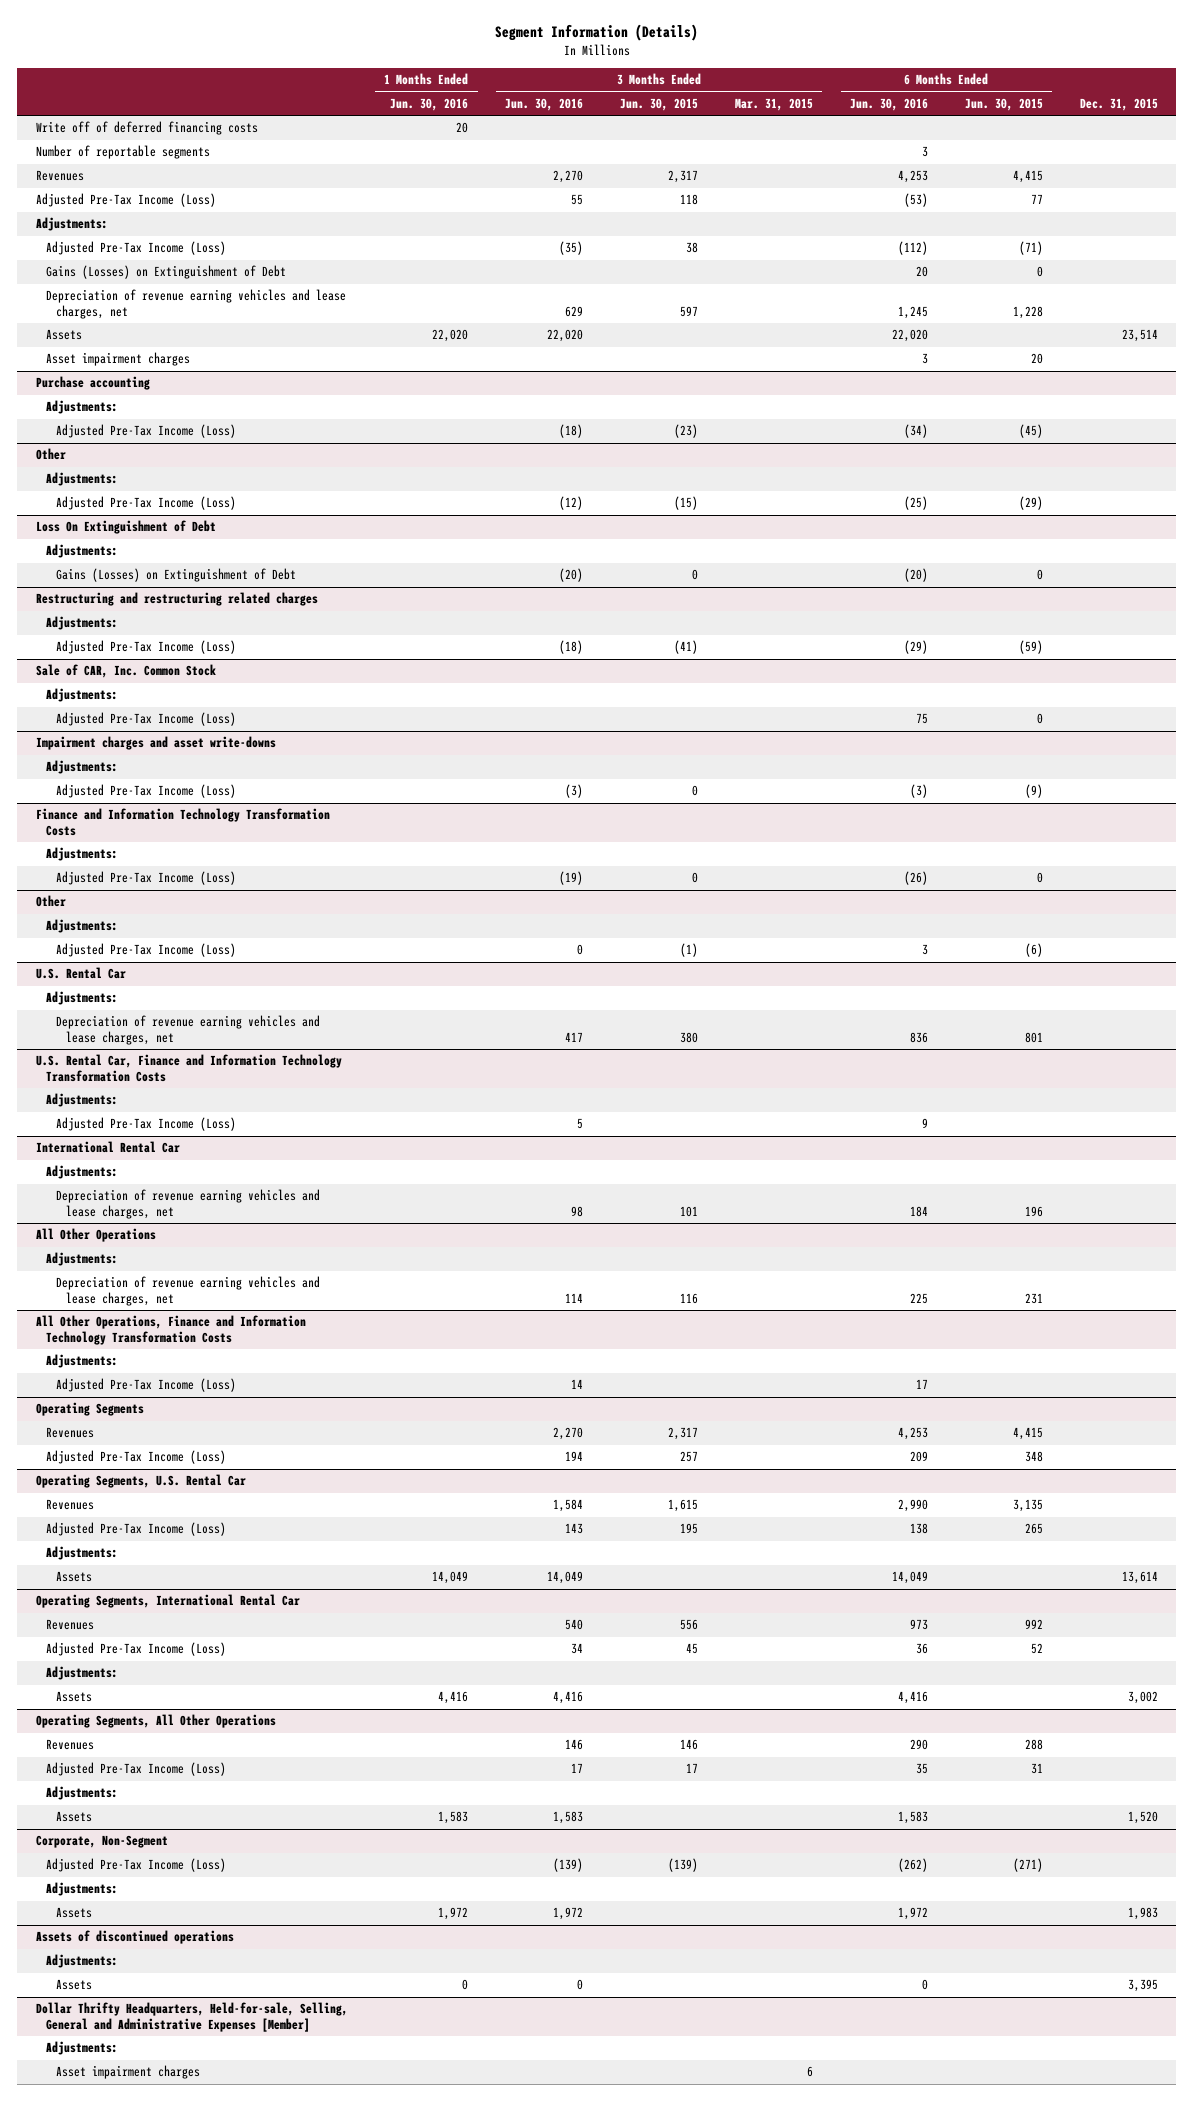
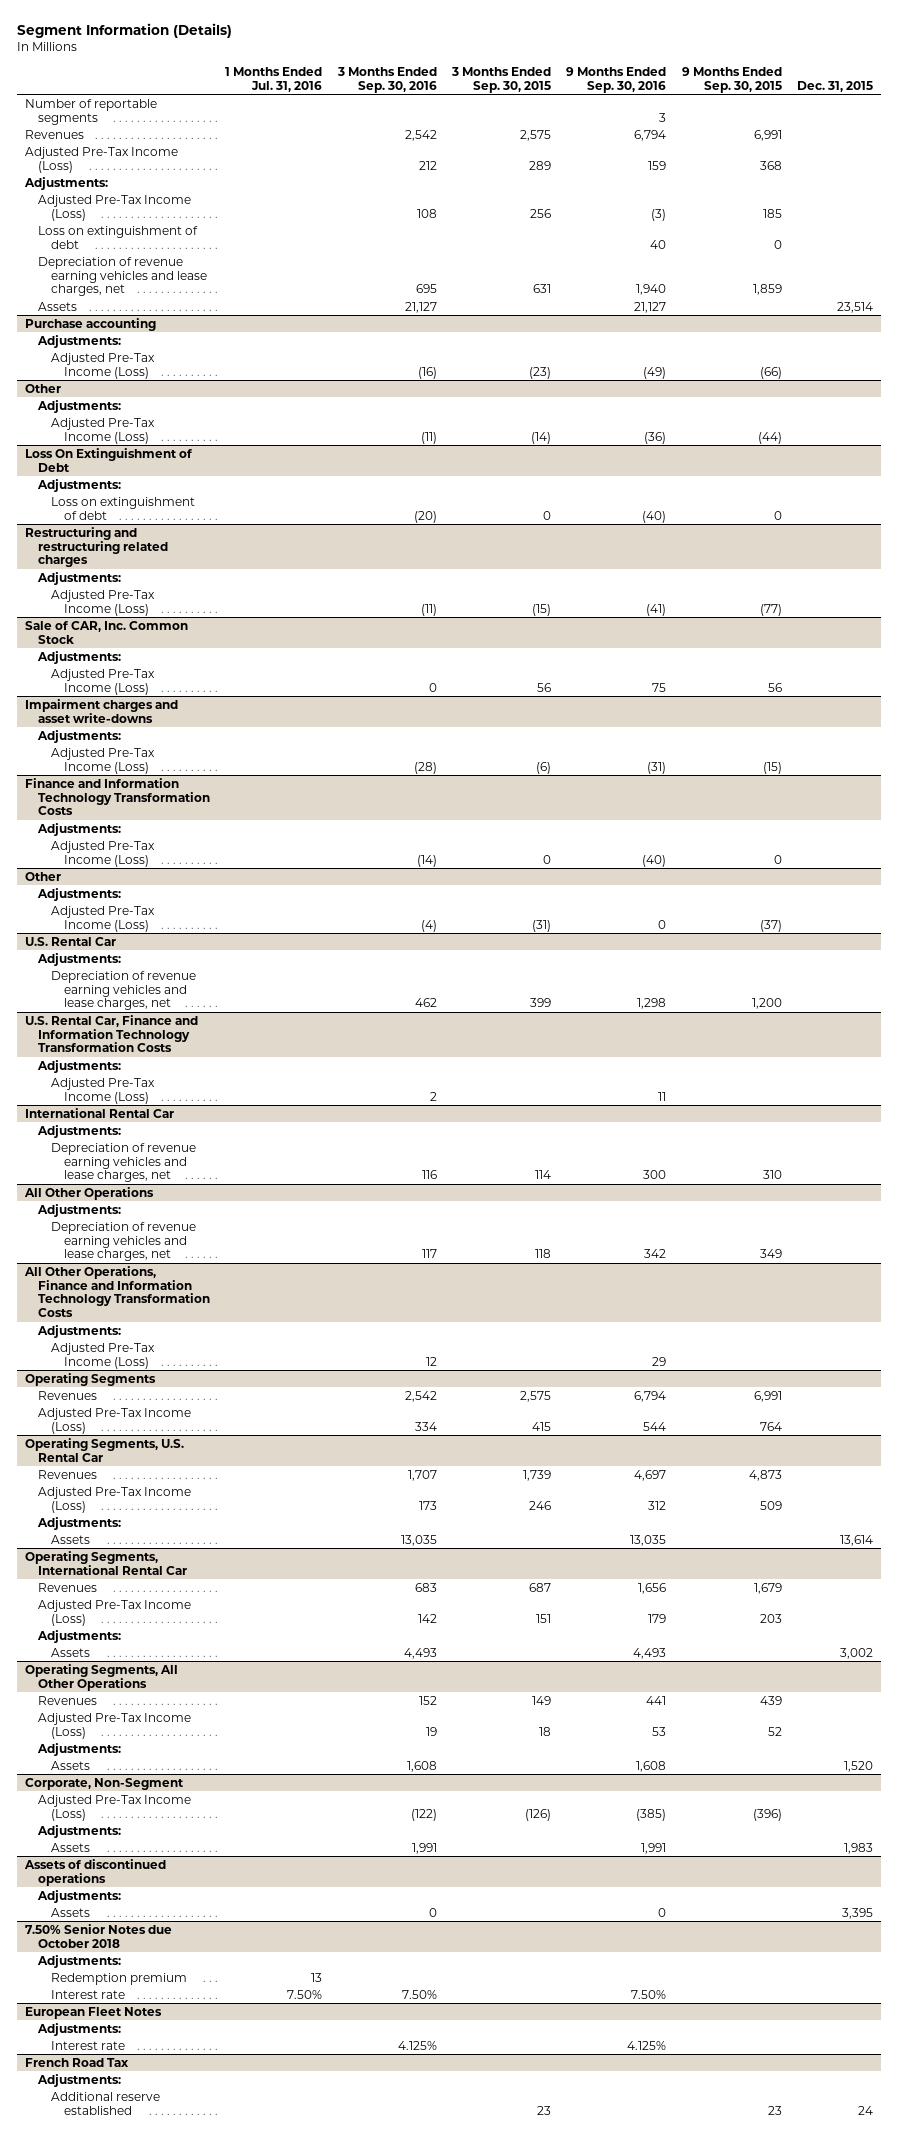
- | 1 Months Ended Jun. 30, 2016 | 3 Months Ended Jun. 30, 2016 | 3 Months Ended Jun. 30, 2015 | 3 Months Ended Mar. 31, 2015 | 6 Months Ended Jun. 30, 2016 | 6 Months Ended Jun. 30, 2015 | Dec. 31, 2015
+ | 1 Months Ended Jul. 31, 2016 | 3 Months Ended Sep. 30, 2016 | 3 Months Ended Sep. 30, 2015 | 9 Months Ended Sep. 30, 2016 | 9 Months Ended Sep. 30, 2015 | Dec. 31, 2015
- Write off of deferred financing costs | 20 | | | | | |
- Gains (Losses) on Extinguishment of Debt | | | | | 20 | 0 |
+ Loss on extinguishment of debt | | | | 40 | 0 |
- Asset impairment charges | | | | | 3 | 20 |
@ Loss On Extinguishment of Debt
- Gains (Losses) on Extinguishment of Debt | | (20) | 0 | | (20) | 0 |
+ Loss on extinguishment of debt | | (20) | 0 | (40) | 0 |
- Dollar Thrifty Headquarters, Held-for-sale, Selling, General and Administrative Expenses [Member]
- Adjustments:
- Asset impairment charges | | | | 6 | | |
+ 7.50% Senior Notes due October 2018
+ Adjustments:
+ Redemption premium | 13 | | | | |
+ Interest rate | 7.50% | 7.50% | | 7.50% | |
+ European Fleet Notes
+ Adjustments:
+ Interest rate | | 4.125% | | 4.125% | |
+ French Road Tax
+ Adjustments:
+ Additional reserve established | | | 23 | | 23 | 24

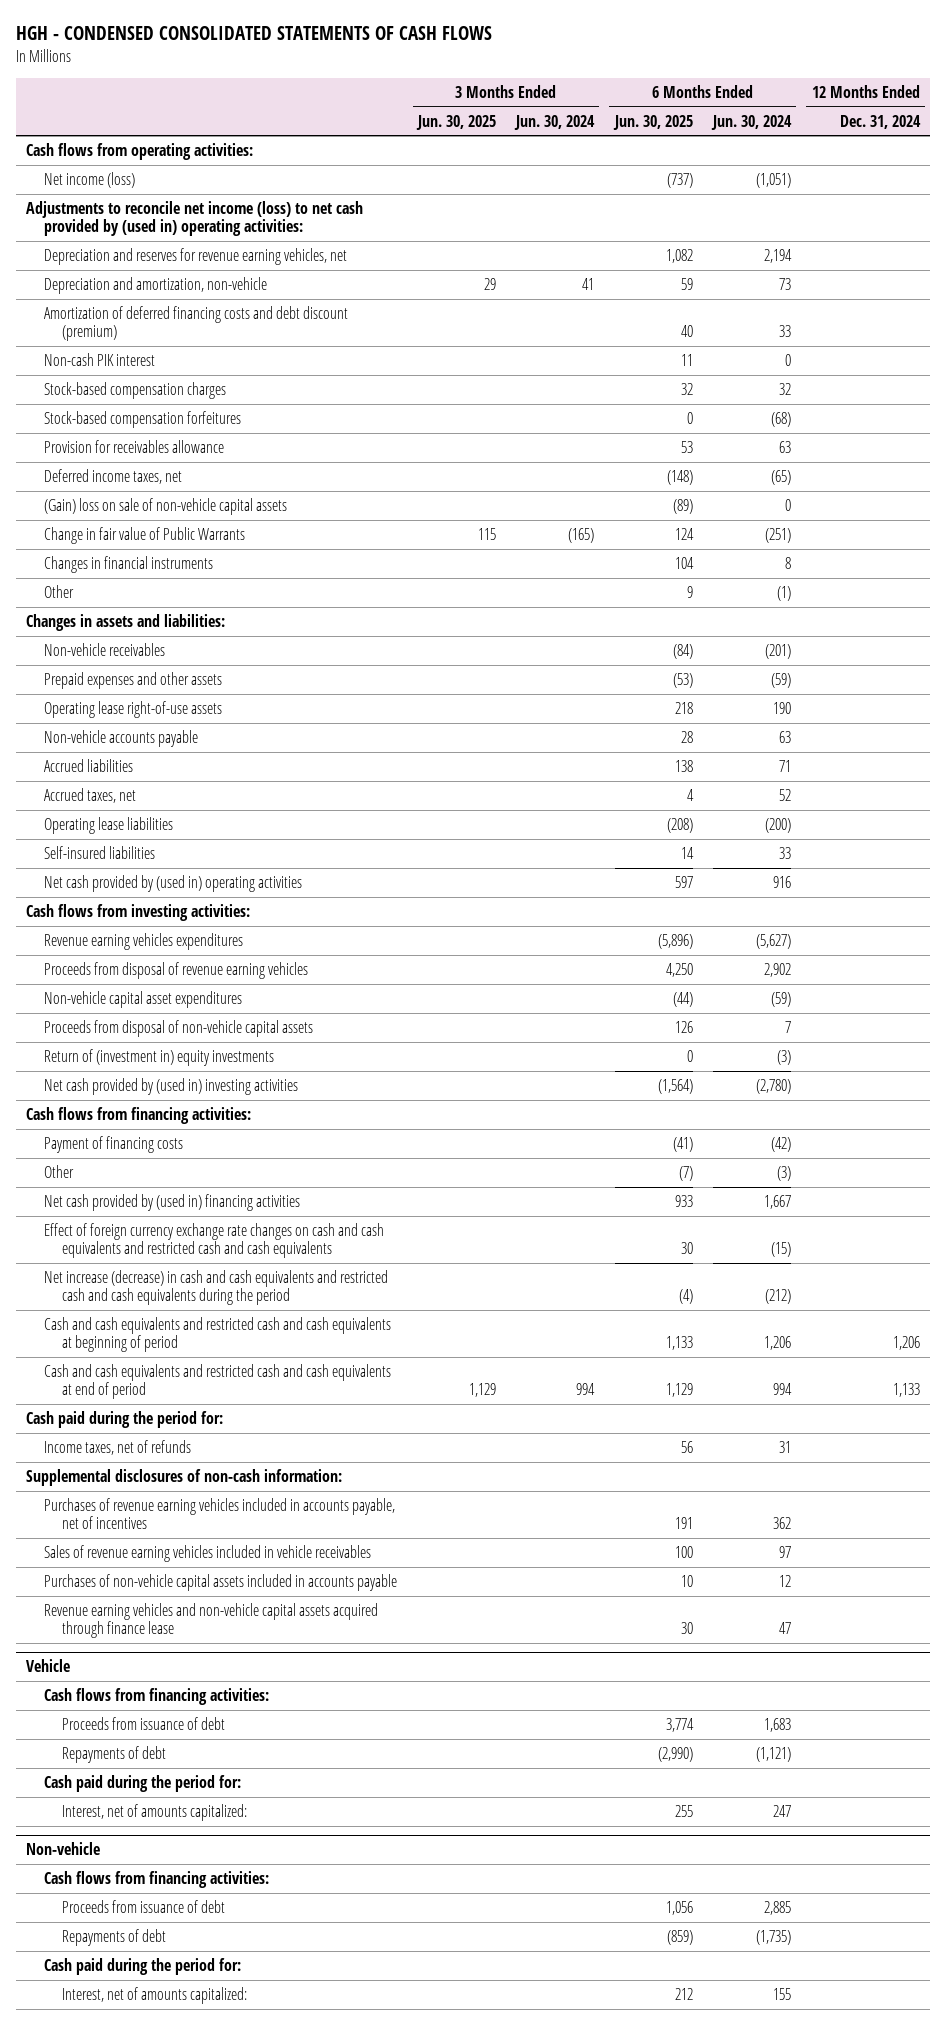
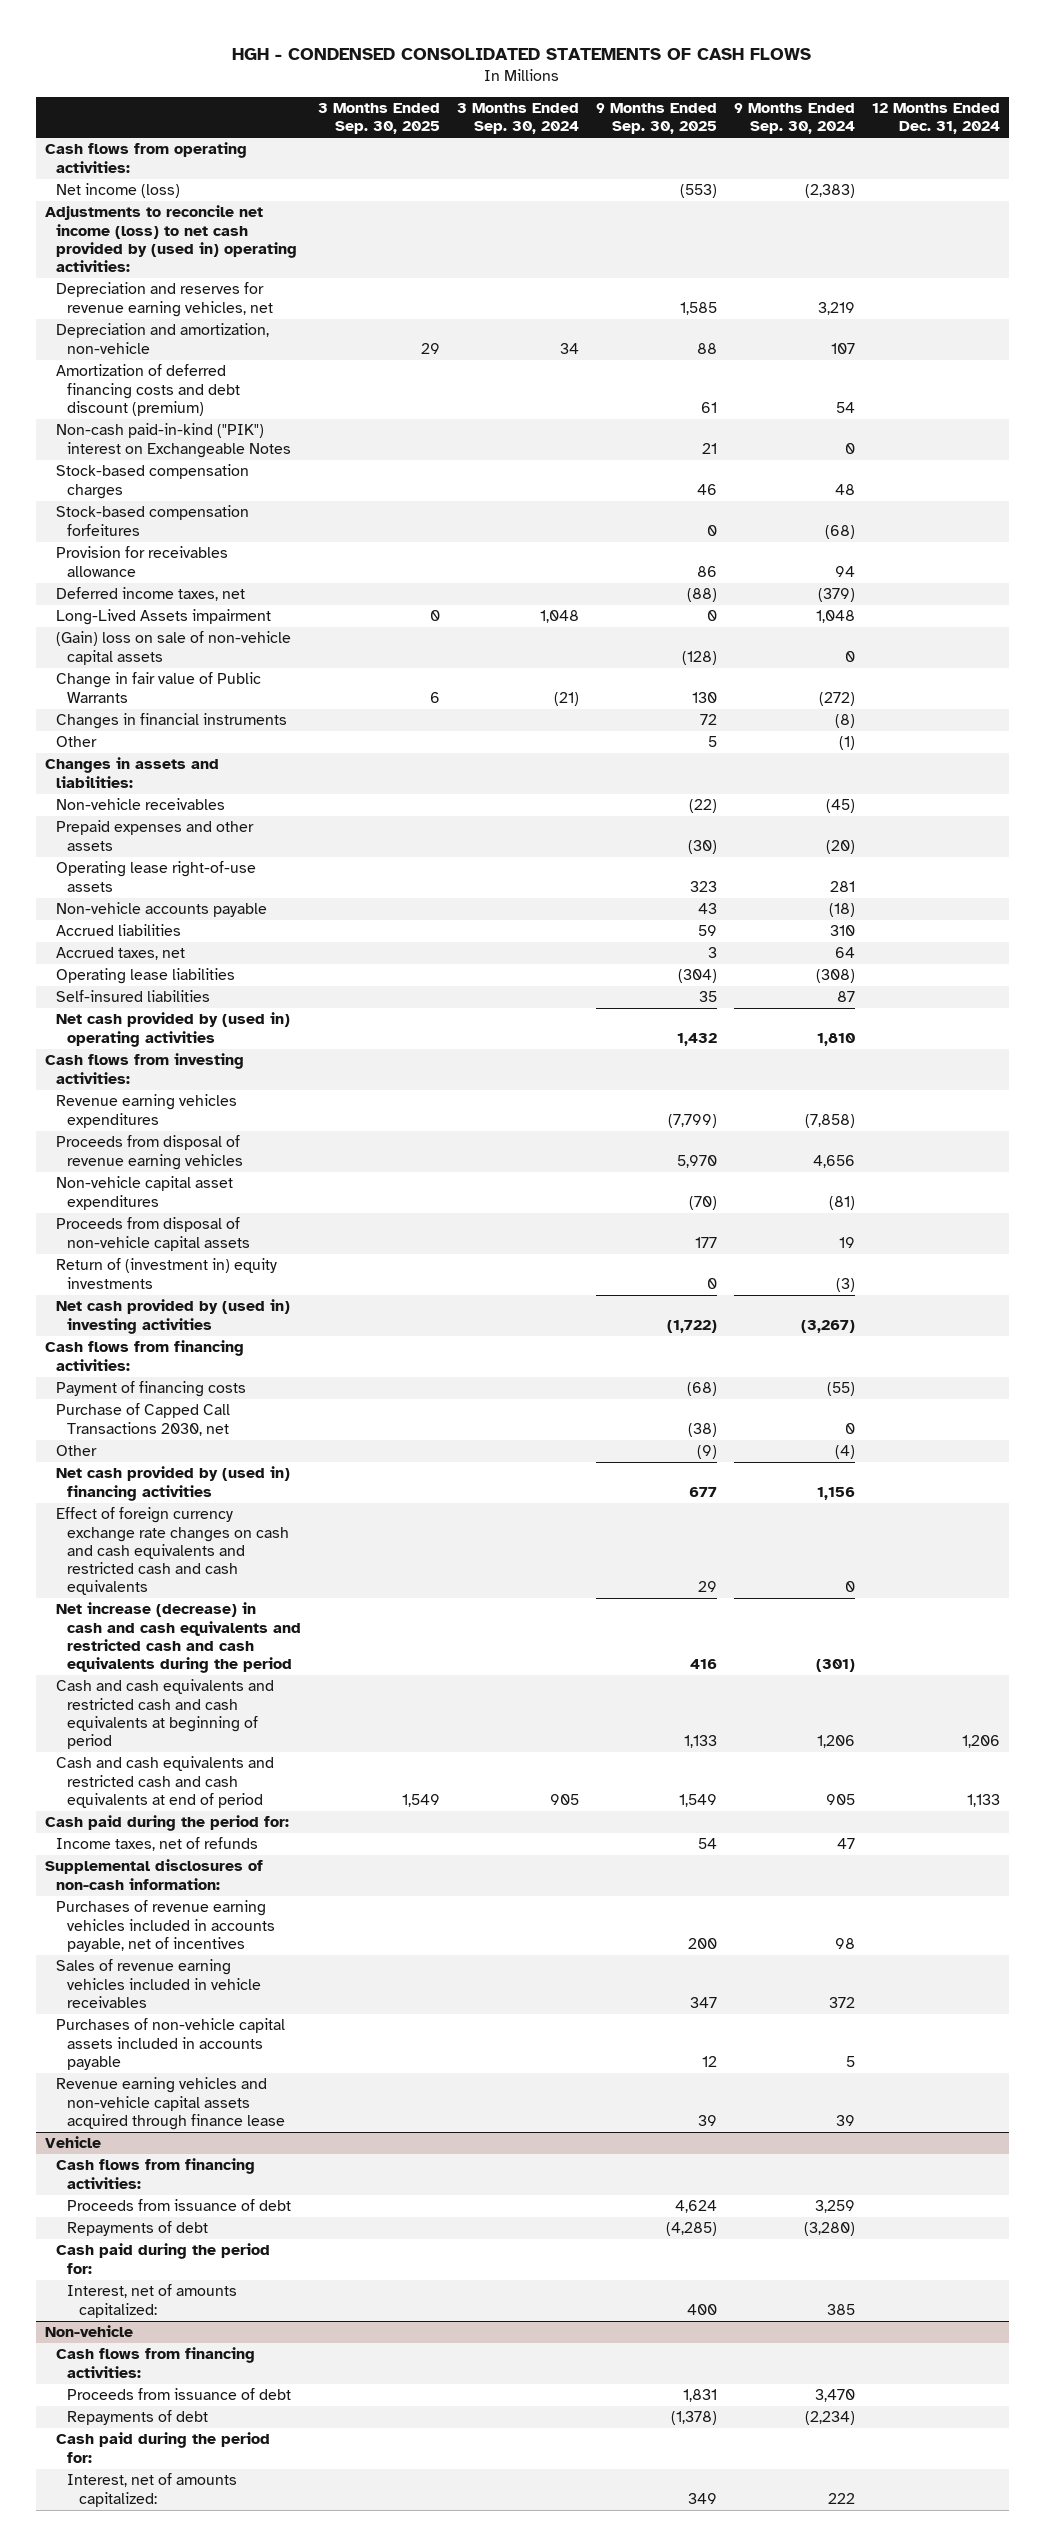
- | 3 Months Ended Jun. 30, 2025 | 3 Months Ended Jun. 30, 2024 | 6 Months Ended Jun. 30, 2025 | 6 Months Ended Jun. 30, 2024 | 12 Months Ended Dec. 31, 2024
+ | 3 Months Ended Sep. 30, 2025 | 3 Months Ended Sep. 30, 2024 | 9 Months Ended Sep. 30, 2025 | 9 Months Ended Sep. 30, 2024 | 12 Months Ended Dec. 31, 2024
- Non-cash PIK interest | | | 11 | 0 |
+ Non-cash paid-in-kind ("PIK") interest on Exchangeable Notes | | | 21 | 0 |
+ Long-Lived Assets impairment | 0 | 1,048 | 0 | 1,048 |
+ Purchase of Capped Call Transactions 2030, net | | | (38) | 0 |

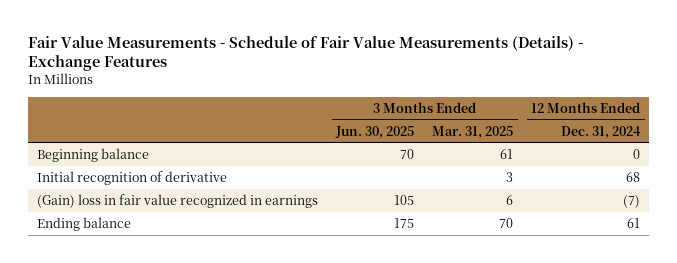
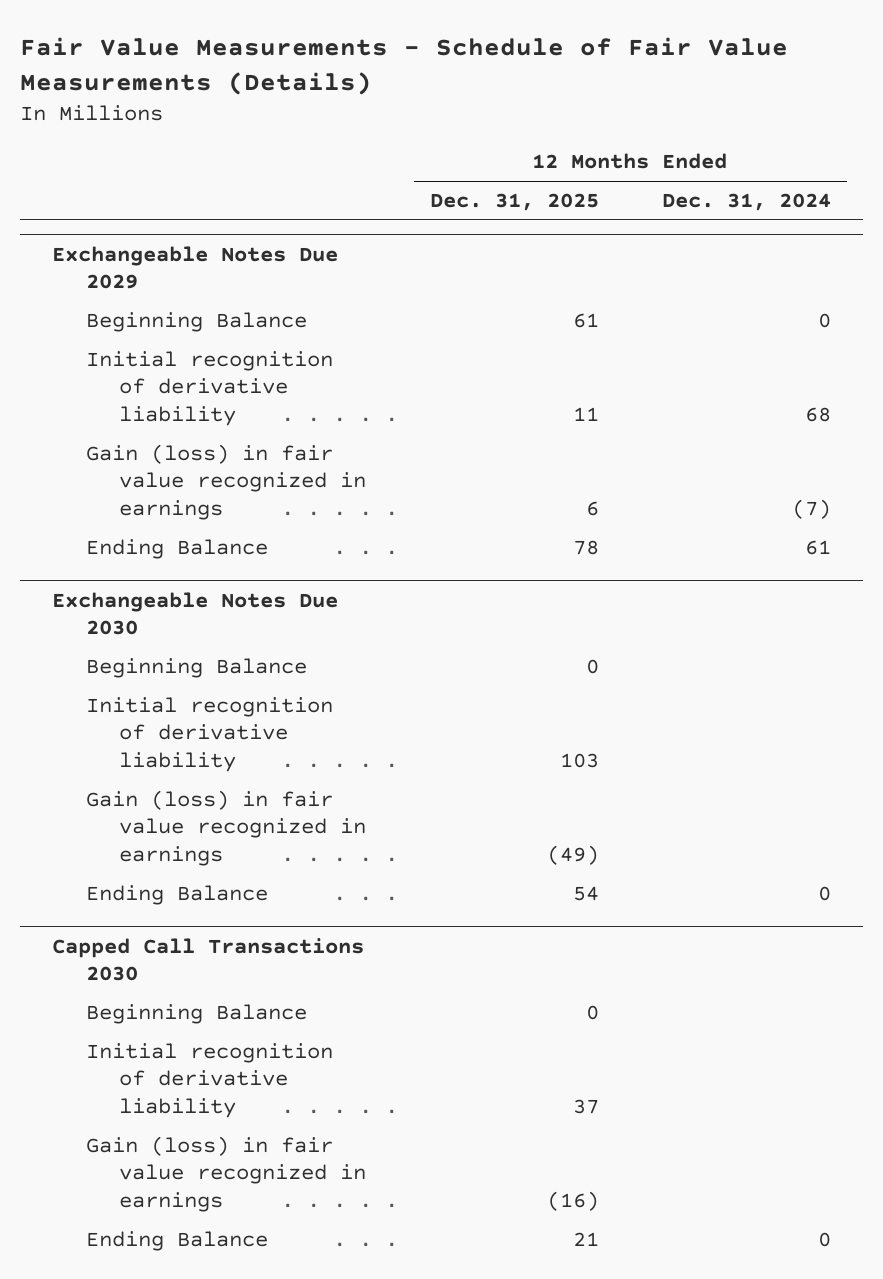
- Fair Value Measurements - Schedule of Fair Value Measurements (Details) - Exchange Features
+ Fair Value Measurements - Schedule of Fair Value Measurements (Details)
- | 3 Months Ended Jun. 30, 2025 | 3 Months Ended Mar. 31, 2025 | 12 Months Ended Dec. 31, 2024
+ | 12 Months Ended Dec. 31, 2025 | 12 Months Ended Dec. 31, 2024
- Beginning balance | 70 | 61 | 0
- Initial recognition of derivative | | 3 | 68
- (Gain) loss in fair value recognized in earnings | 105 | 6 | (7)
- Ending balance | 175 | 70 | 61
+ Exchangeable Notes Due 2029
+ Beginning Balance | 61 | 0
+ Initial recognition of derivative liability | 11 | 68
+ Gain (loss) in fair value recognized in earnings | 6 | (7)
+ Ending Balance | 78 | 61
+ Exchangeable Notes Due 2030
+ Beginning Balance | 0 |
+ Initial recognition of derivative liability | 103 |
+ Gain (loss) in fair value recognized in earnings | (49) |
+ Ending Balance | 54 | 0
+ Capped Call Transactions 2030
+ Beginning Balance | 0 |
+ Initial recognition of derivative liability | 37 |
+ Gain (loss) in fair value recognized in earnings | (16) |
+ Ending Balance | 21 | 0

